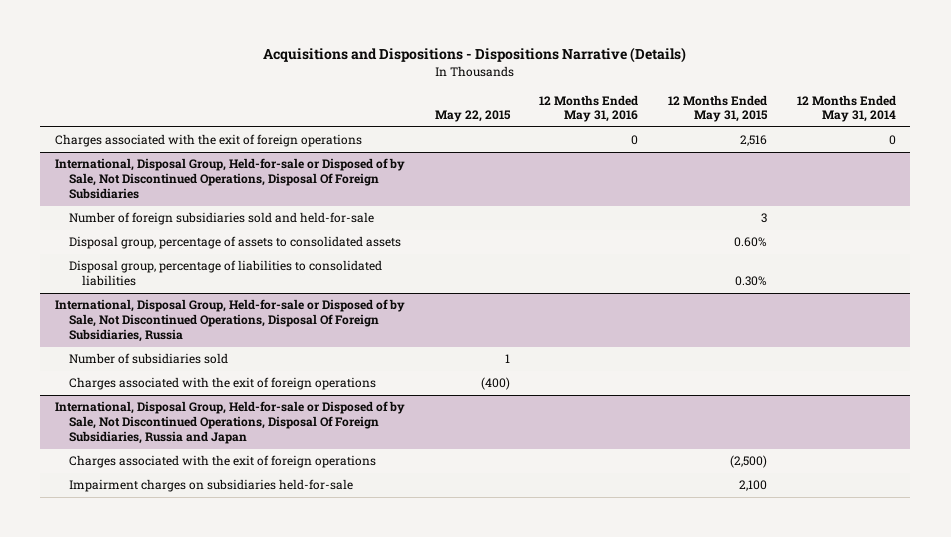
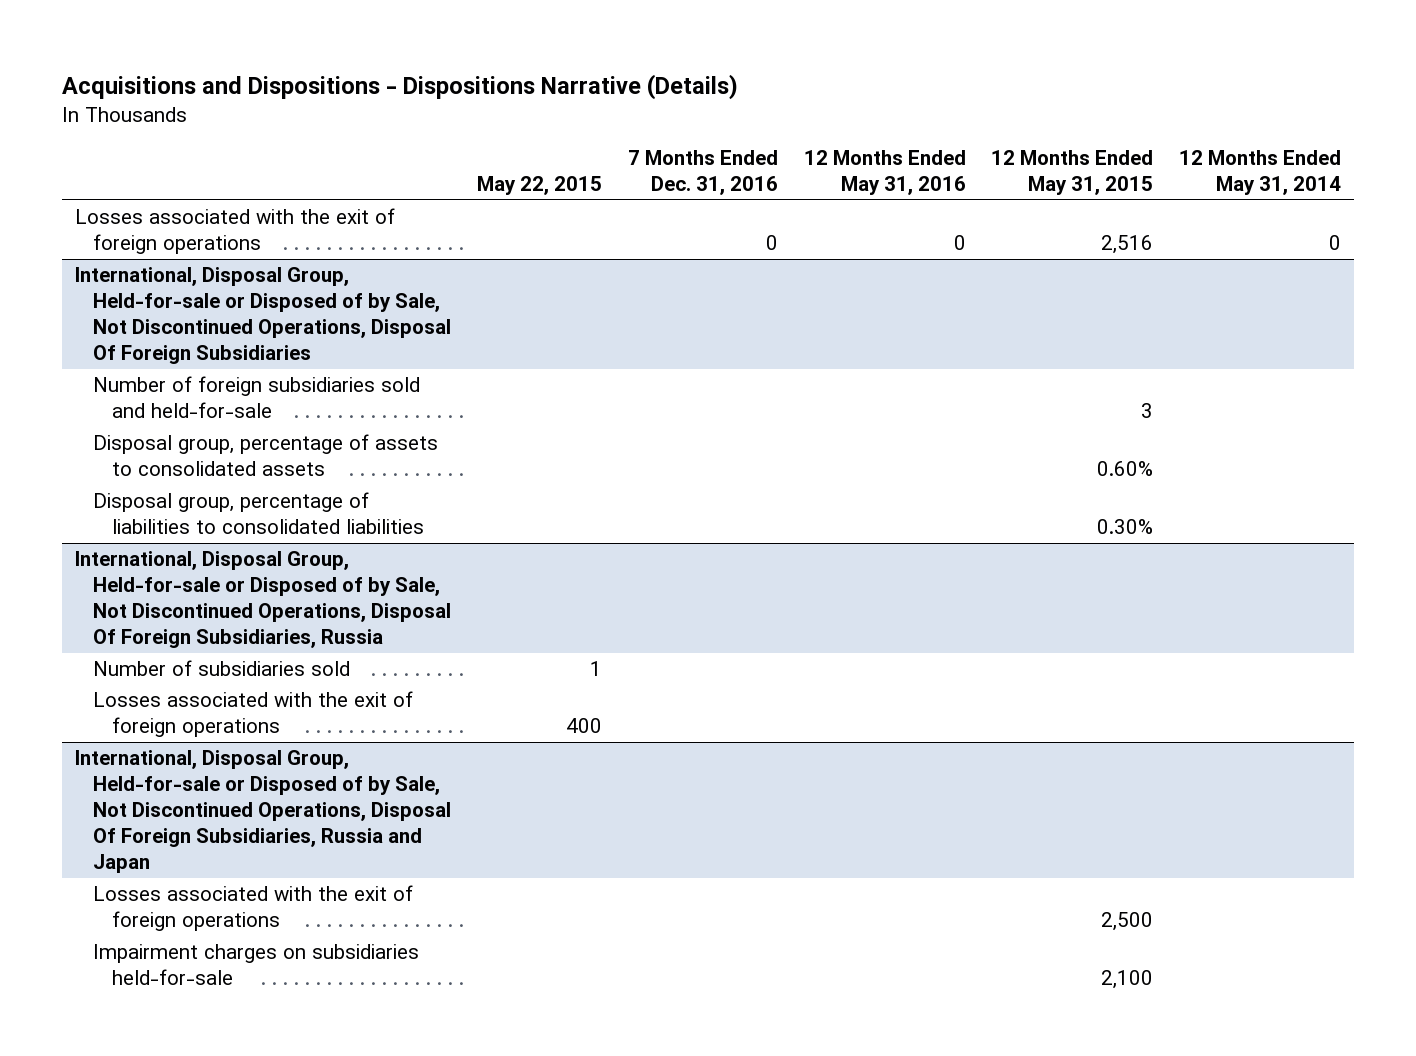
- | May 22, 2015 | 12 Months Ended May 31, 2016 | 12 Months Ended May 31, 2015 | 12 Months Ended May 31, 2014
+ | May 22, 2015 | 7 Months Ended Dec. 31, 2016 | 12 Months Ended May 31, 2016 | 12 Months Ended May 31, 2015 | 12 Months Ended May 31, 2014
- Charges associated with the exit of foreign operations | | 0 | 2,516 | 0
+ Losses associated with the exit of foreign operations | | 0 | 0 | 2,516 | 0
@ International, Disposal Group, Held-for-sale or Disposed of by Sale, Not Discontinued Operations, Disposal Of Foreign Subsidiaries, Russia
- Charges associated with the exit of foreign operations | (400) | | |
+ Losses associated with the exit of foreign operations | 400 | | | |
@ International, Disposal Group, Held-for-sale or Disposed of by Sale, Not Discontinued Operations, Disposal Of Foreign Subsidiaries, Russia and Japan
- Charges associated with the exit of foreign operations | | | (2,500) |
+ Losses associated with the exit of foreign operations | | | | 2,500 |

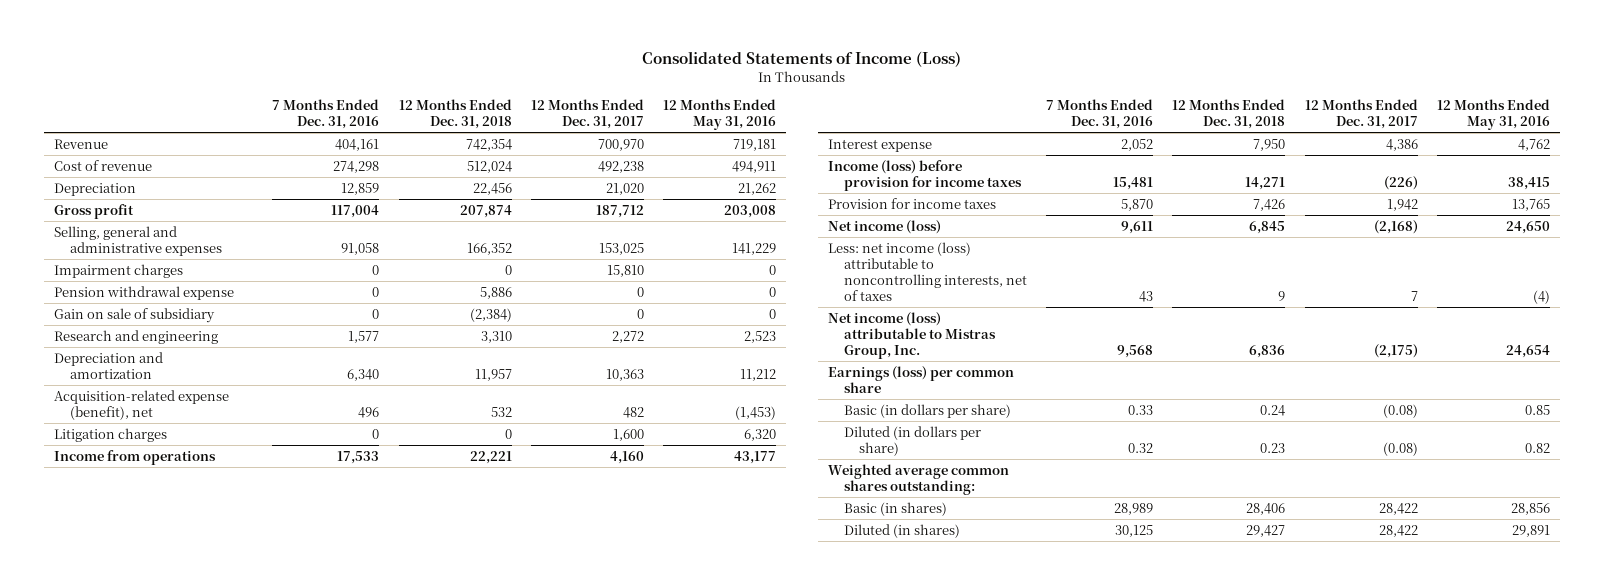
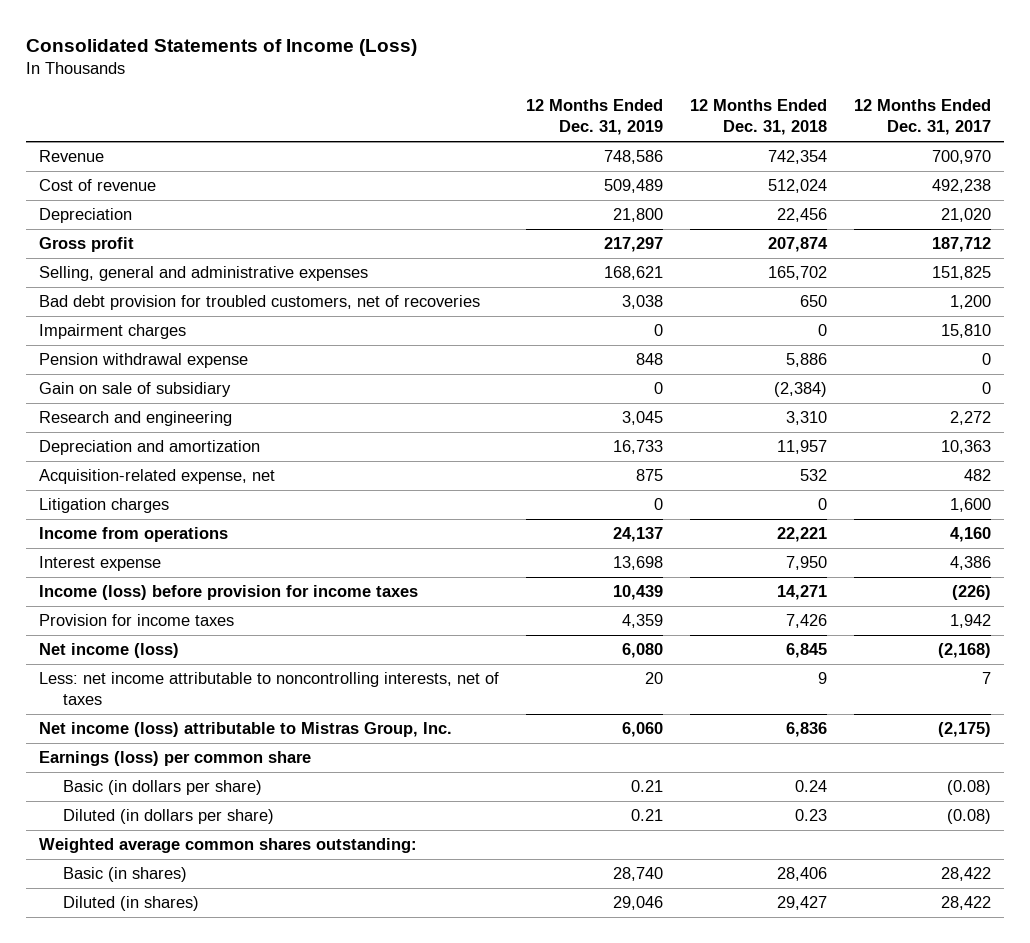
- | 7 Months Ended Dec. 31, 2016 | 12 Months Ended Dec. 31, 2018 | 12 Months Ended Dec. 31, 2017 | 12 Months Ended May 31, 2016
+ | 12 Months Ended Dec. 31, 2019 | 12 Months Ended Dec. 31, 2018 | 12 Months Ended Dec. 31, 2017
- Selling, general and administrative expenses | 91,058 | 166,352 | 153,025 | 141,229
+ Selling, general and administrative expenses | 168,621 | 165,702 | 151,825
+ Bad debt provision for troubled customers, net of recoveries | 3,038 | 650 | 1,200
- Acquisition-related expense (benefit), net | 496 | 532 | 482 | (1,453)
+ Acquisition-related expense, net | 875 | 532 | 482
- Less: net income (loss) attributable to noncontrolling interests, net of taxes | 43 | 9 | 7 | (4)
+ Less: net income attributable to noncontrolling interests, net of taxes | 20 | 9 | 7

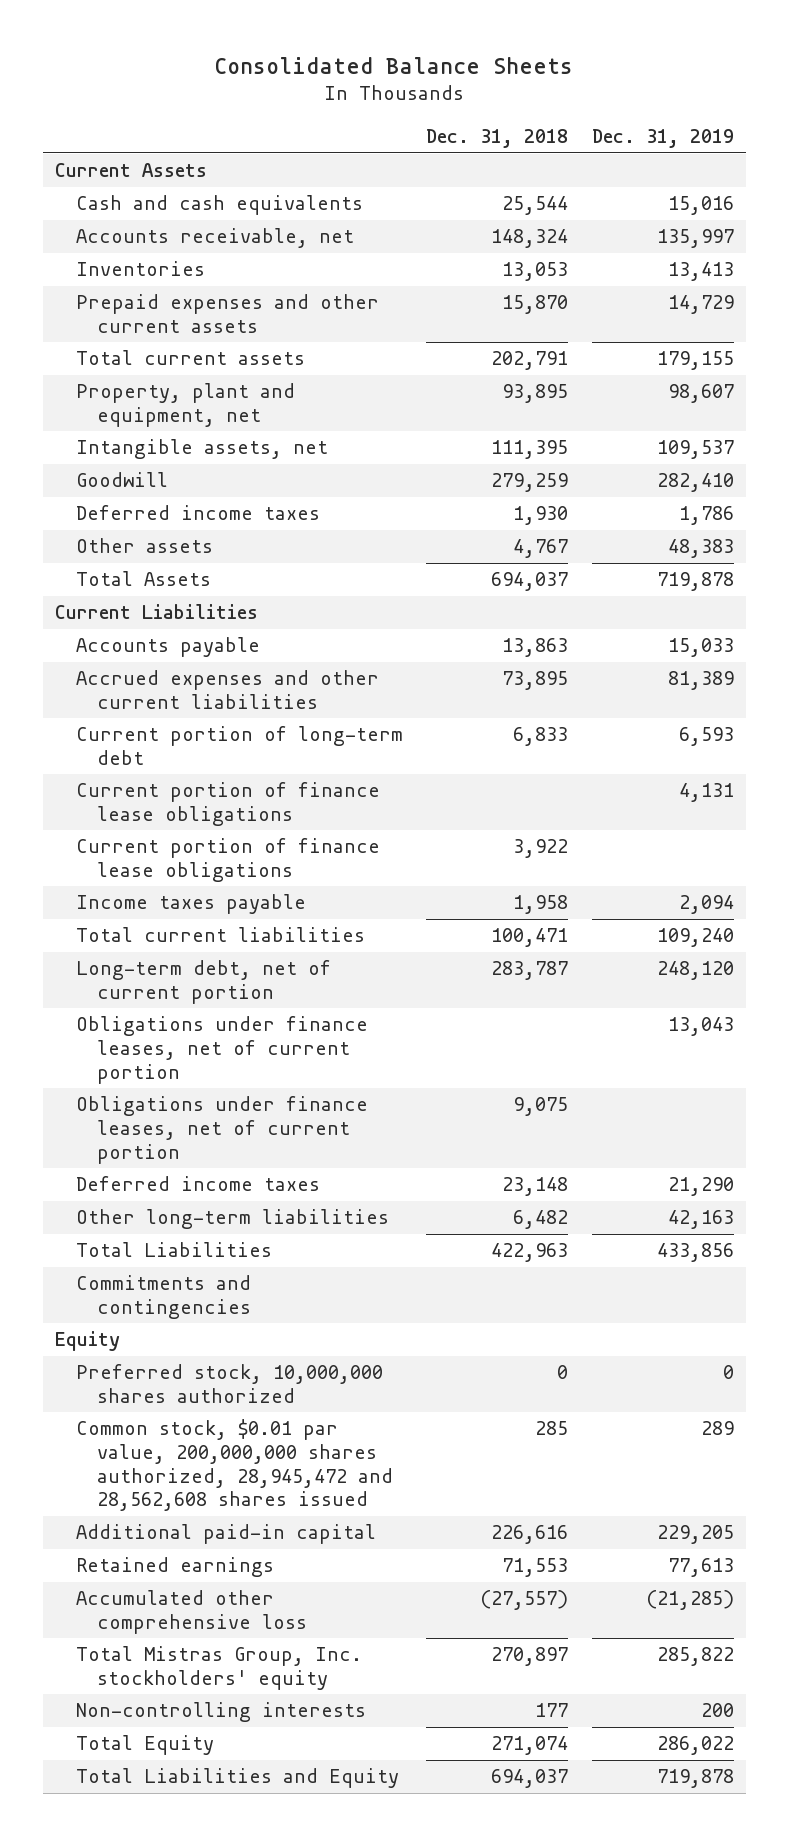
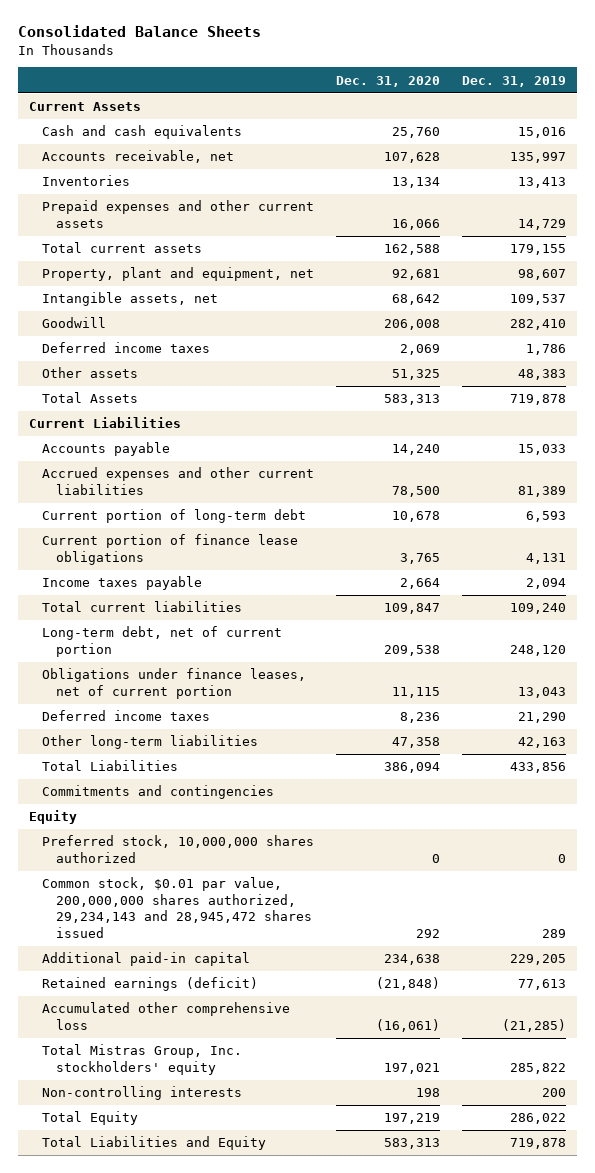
- | Dec. 31, 2018 | Dec. 31, 2019
+ | Dec. 31, 2020 | Dec. 31, 2019
- Current portion of finance lease obligations | 3,922 |
- Obligations under finance leases, net of current portion | 9,075 |
- Common stock, $0.01 par value, 200,000,000 shares authorized, 28,945,472 and 28,562,608 shares issued | 285 | 289
+ Common stock, $0.01 par value, 200,000,000 shares authorized, 29,234,143 and 28,945,472 shares issued | 292 | 289
- Retained earnings | 71,553 | 77,613
+ Retained earnings (deficit) | (21,848) | 77,613

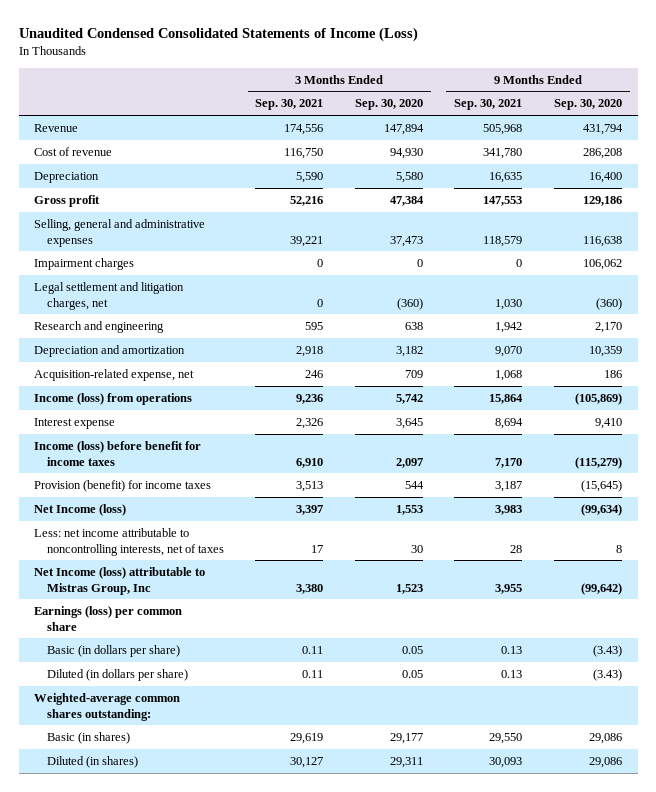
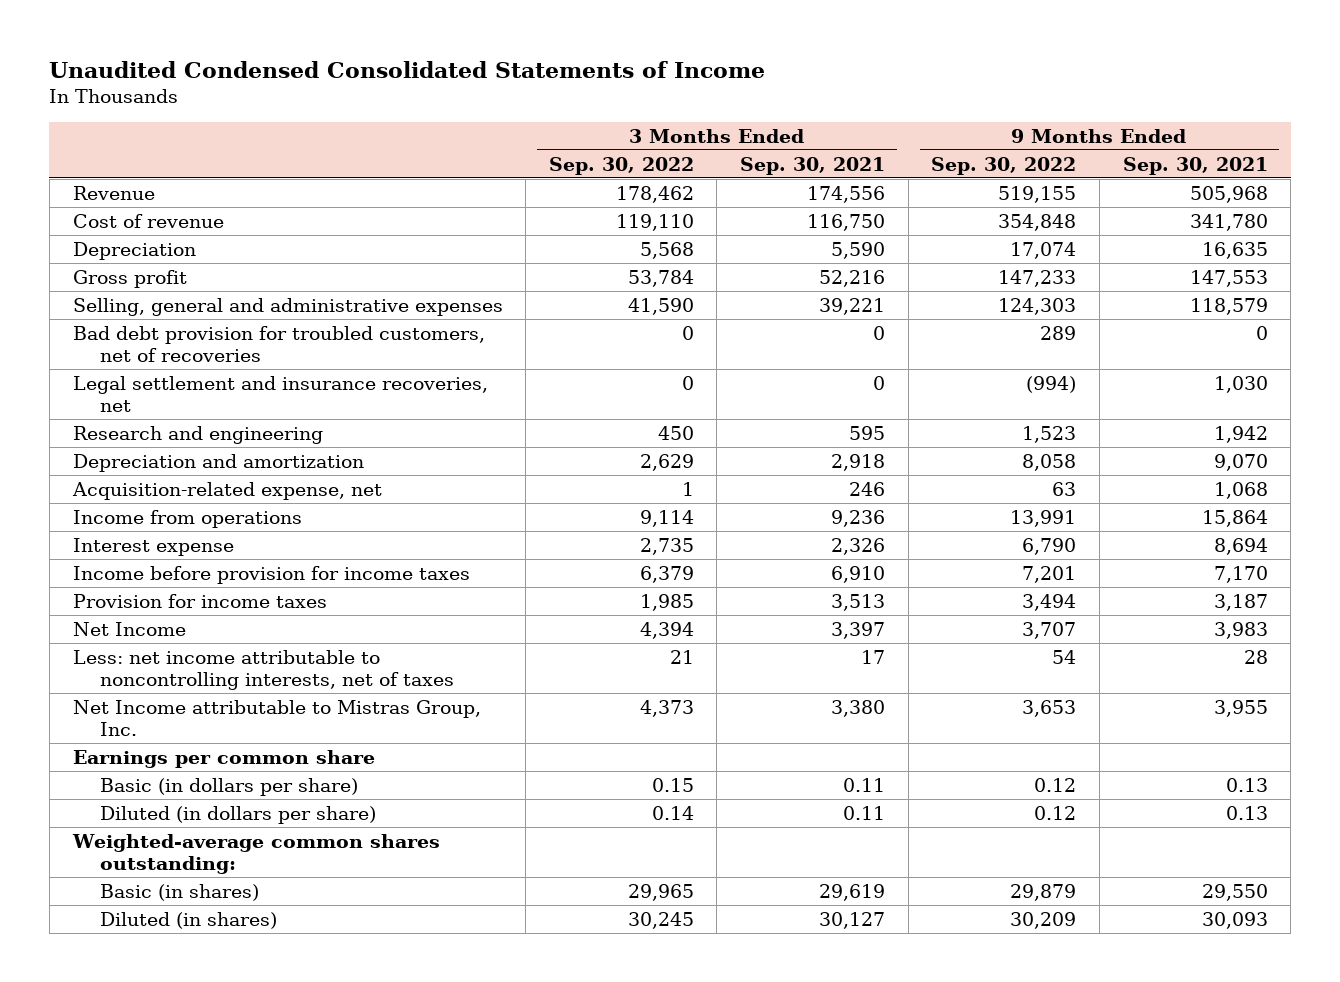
- Unaudited Condensed Consolidated Statements of Income (Loss)
+ Unaudited Condensed Consolidated Statements of Income
- | 3 Months Ended Sep. 30, 2021 | 3 Months Ended Sep. 30, 2020 | 9 Months Ended Sep. 30, 2021 | 9 Months Ended Sep. 30, 2020
+ | 3 Months Ended Sep. 30, 2022 | 3 Months Ended Sep. 30, 2021 | 9 Months Ended Sep. 30, 2022 | 9 Months Ended Sep. 30, 2021
- Impairment charges | 0 | 0 | 0 | 106,062
- Legal settlement and litigation charges, net | 0 | (360) | 1,030 | (360)
+ Bad debt provision for troubled customers, net of recoveries | 0 | 0 | 289 | 0
+ Legal settlement and insurance recoveries, net | 0 | 0 | (994) | 1,030
- Income (loss) from operations | 9,236 | 5,742 | 15,864 | (105,869)
+ Income from operations | 9,114 | 9,236 | 13,991 | 15,864
- Income (loss) before benefit for income taxes | 6,910 | 2,097 | 7,170 | (115,279)
- Provision (benefit) for income taxes | 3,513 | 544 | 3,187 | (15,645)
- Net Income (loss) | 3,397 | 1,553 | 3,983 | (99,634)
+ Income before provision for income taxes | 6,379 | 6,910 | 7,201 | 7,170
+ Provision for income taxes | 1,985 | 3,513 | 3,494 | 3,187
+ Net Income | 4,394 | 3,397 | 3,707 | 3,983
- Net Income (loss) attributable to Mistras Group, Inc | 3,380 | 1,523 | 3,955 | (99,642)
- Earnings (loss) per common share
+ Net Income attributable to Mistras Group, Inc. | 4,373 | 3,380 | 3,653 | 3,955
+ Earnings per common share

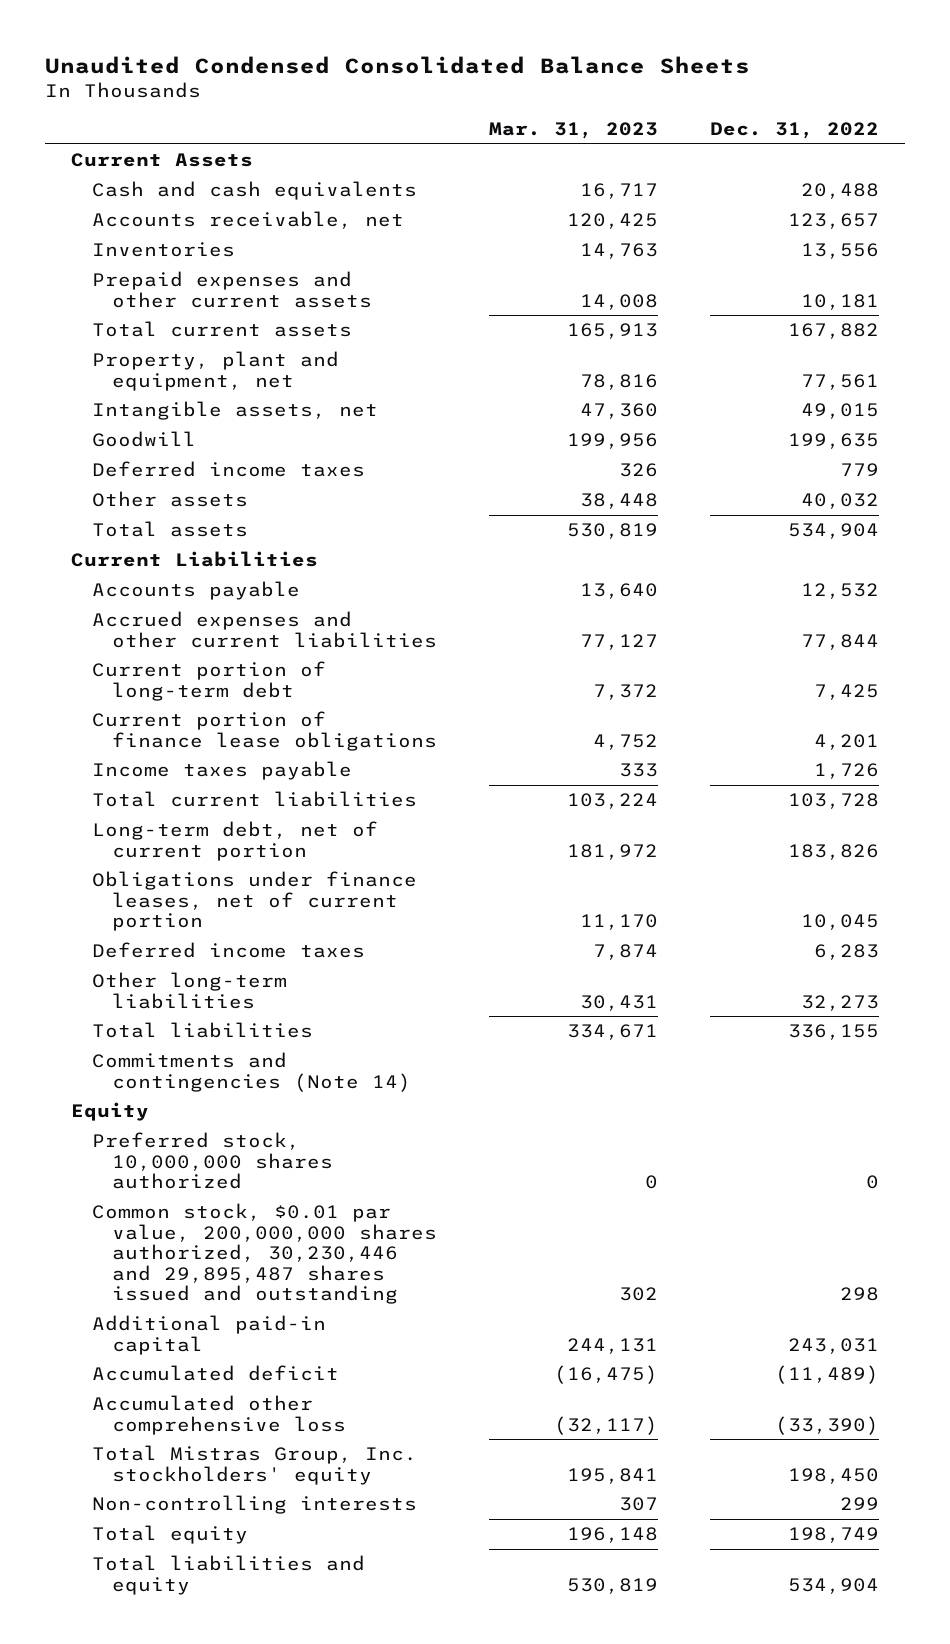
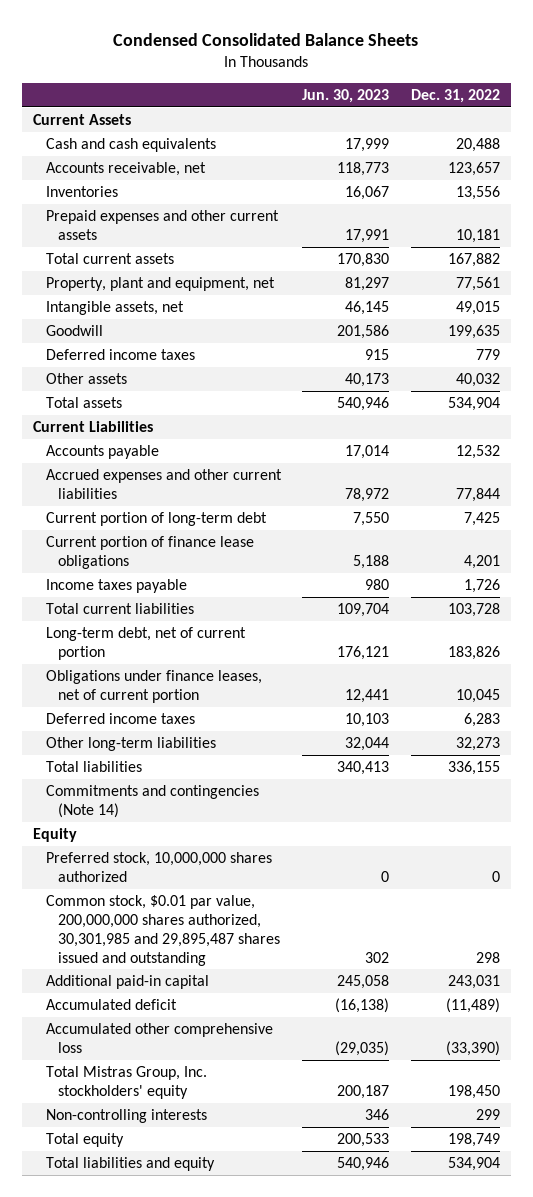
- Unaudited Condensed Consolidated Balance Sheets
+ Condensed Consolidated Balance Sheets
- | Mar. 31, 2023 | Dec. 31, 2022
+ | Jun. 30, 2023 | Dec. 31, 2022
- Common stock, $0.01 par value, 200,000,000 shares authorized, 30,230,446 and 29,895,487 shares issued and outstanding | 302 | 298
+ Common stock, $0.01 par value, 200,000,000 shares authorized, 30,301,985 and 29,895,487 shares issued and outstanding | 302 | 298

